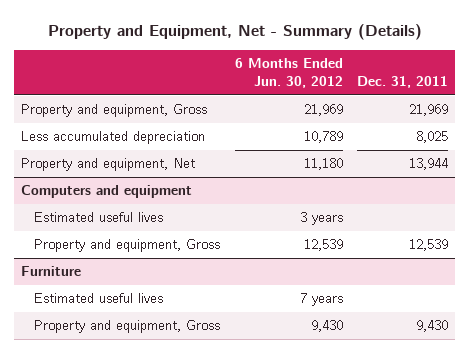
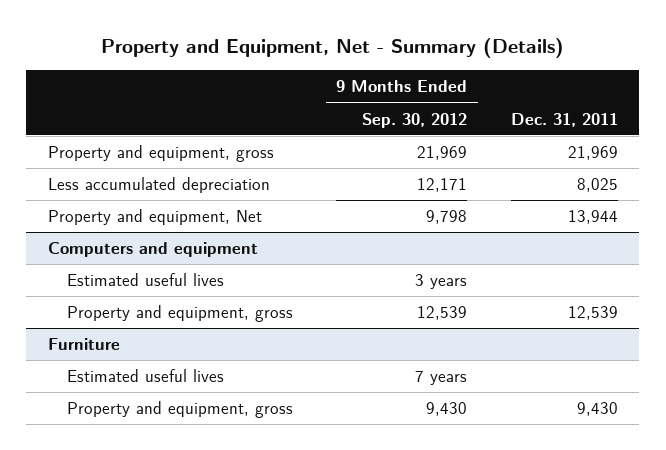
- | 6 Months Ended Jun. 30, 2012 | Dec. 31, 2011
+ | 9 Months Ended Sep. 30, 2012 | Dec. 31, 2011
- Property and equipment, Gross | 21,969 | 21,969
+ Property and equipment, gross | 21,969 | 21,969
@ Computers and equipment
- Property and equipment, Gross | 12,539 | 12,539
+ Property and equipment, gross | 12,539 | 12,539
@ Furniture
- Property and equipment, Gross | 9,430 | 9,430
+ Property and equipment, gross | 9,430 | 9,430

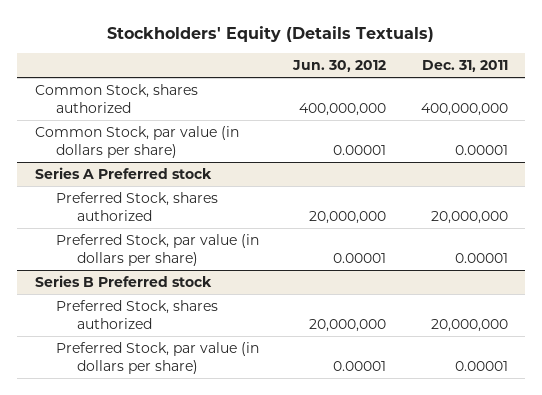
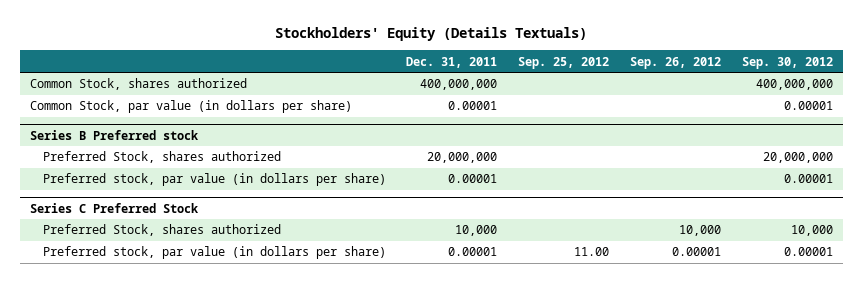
- | Jun. 30, 2012 | Dec. 31, 2011
+ | Dec. 31, 2011 | Sep. 25, 2012 | Sep. 26, 2012 | Sep. 30, 2012
- Series A Preferred stock
- Preferred Stock, shares authorized | 20,000,000 | 20,000,000
- Preferred Stock, par value (in dollars per share) | 0.00001 | 0.00001
@ Series B Preferred stock
- Preferred Stock, par value (in dollars per share) | 0.00001 | 0.00001
+ Preferred stock, par value (in dollars per share) | 0.00001 | | | 0.00001
+ Series C Preferred Stock
+ Preferred Stock, shares authorized | 10,000 | | 10,000 | 10,000
+ Preferred stock, par value (in dollars per share) | 0.00001 | 11.00 | 0.00001 | 0.00001

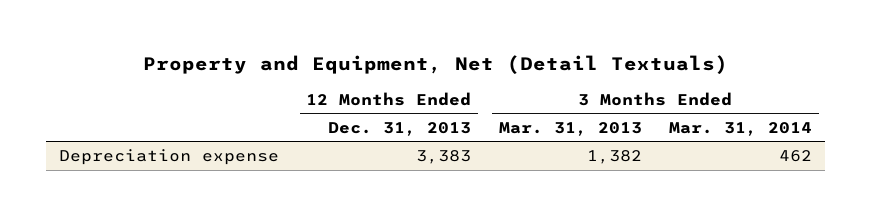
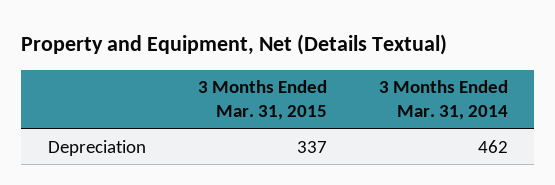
- Property and Equipment, Net (Detail Textuals)
+ Property and Equipment, Net (Details Textual)
- | 12 Months Ended Dec. 31, 2013 | 3 Months Ended Mar. 31, 2013 | 3 Months Ended Mar. 31, 2014
+ | 3 Months Ended Mar. 31, 2015 | 3 Months Ended Mar. 31, 2014
- Depreciation expense | 3,383 | 1,382 | 462
+ Depreciation | 337 | 462

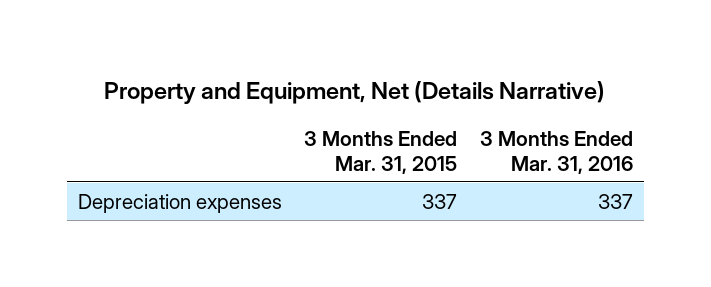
- Property and Equipment, Net (Details Textual)
+ Property and Equipment, Net (Details Narrative)
- | 3 Months Ended Mar. 31, 2015 | 3 Months Ended Mar. 31, 2014
+ | 3 Months Ended Mar. 31, 2015 | 3 Months Ended Mar. 31, 2016
- Depreciation | 337 | 462
+ Depreciation expenses | 337 | 337

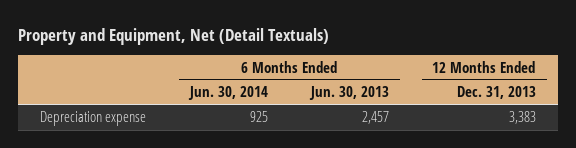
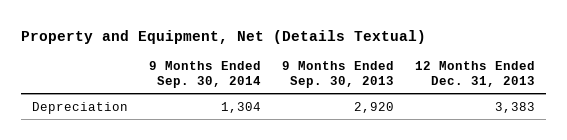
- Property and Equipment, Net (Detail Textuals)
+ Property and Equipment, Net (Details Textual)
- | 6 Months Ended Jun. 30, 2014 | 6 Months Ended Jun. 30, 2013 | 12 Months Ended Dec. 31, 2013
+ | 9 Months Ended Sep. 30, 2014 | 9 Months Ended Sep. 30, 2013 | 12 Months Ended Dec. 31, 2013
- Depreciation expense | 925 | 2,457 | 3,383
+ Depreciation | 1,304 | 2,920 | 3,383

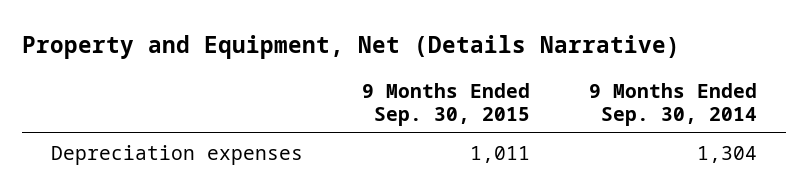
- Property and Equipment, Net (Details Textual)
+ Property and Equipment, Net (Details Narrative)
- | 9 Months Ended Sep. 30, 2014 | 9 Months Ended Sep. 30, 2013 | 12 Months Ended Dec. 31, 2013
+ | 9 Months Ended Sep. 30, 2015 | 9 Months Ended Sep. 30, 2014
- Depreciation | 1,304 | 2,920 | 3,383
+ Depreciation expenses | 1,011 | 1,304

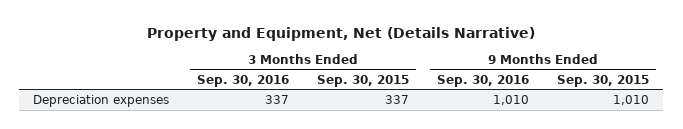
- | 9 Months Ended Sep. 30, 2015 | 9 Months Ended Sep. 30, 2014
+ | 3 Months Ended Sep. 30, 2016 | 3 Months Ended Sep. 30, 2015 | 9 Months Ended Sep. 30, 2016 | 9 Months Ended Sep. 30, 2015
- Depreciation expenses | 1,011 | 1,304
+ Depreciation expenses | 337 | 337 | 1,010 | 1,010

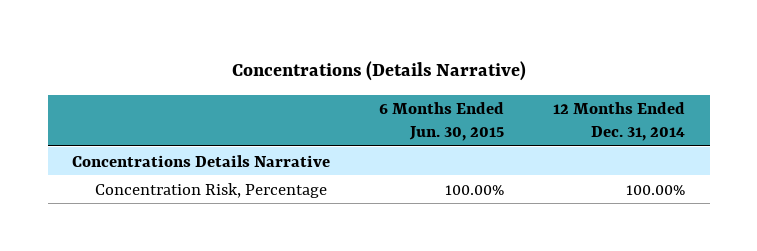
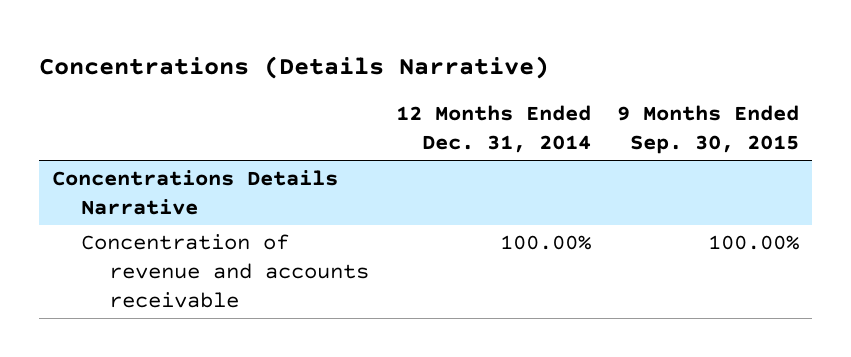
- | 6 Months Ended Jun. 30, 2015 | 12 Months Ended Dec. 31, 2014
+ | 12 Months Ended Dec. 31, 2014 | 9 Months Ended Sep. 30, 2015
- Concentration Risk, Percentage | 100.00% | 100.00%
+ Concentration of revenue and accounts receivable | 100.00% | 100.00%

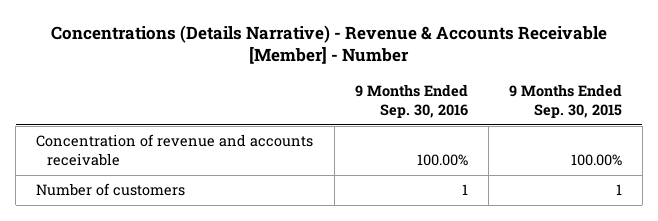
- Concentrations (Details Narrative)
+ Concentrations (Details Narrative) - Revenue & Accounts Receivable [Member] - Number
- | 12 Months Ended Dec. 31, 2014 | 9 Months Ended Sep. 30, 2015
+ | 9 Months Ended Sep. 30, 2016 | 9 Months Ended Sep. 30, 2015
- Concentrations Details Narrative
+ Number of customers | 1 | 1

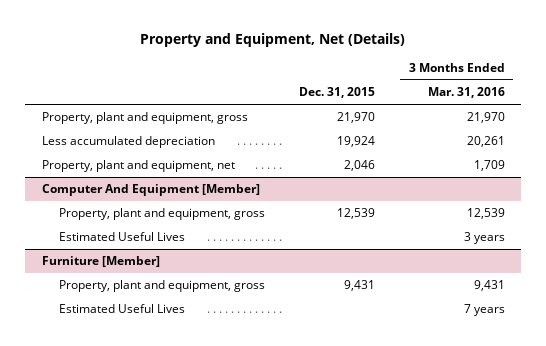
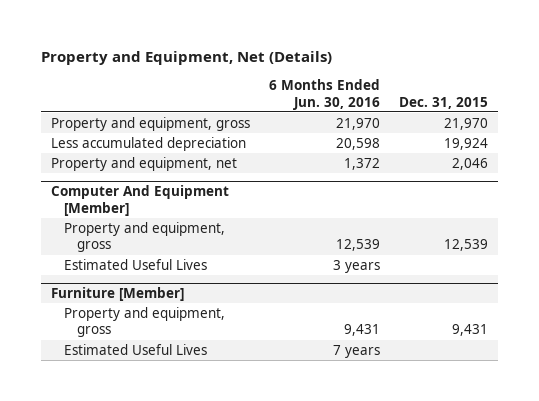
- | Dec. 31, 2015 | 3 Months Ended Mar. 31, 2016
+ | 6 Months Ended Jun. 30, 2016 | Dec. 31, 2015
- Property, plant and equipment, gross | 21,970 | 21,970
+ Property and equipment, gross | 21,970 | 21,970
- Property, plant and equipment, net | 2,046 | 1,709
+ Property and equipment, net | 1,372 | 2,046
@ Computer And Equipment [Member]
- Property, plant and equipment, gross | 12,539 | 12,539
+ Property and equipment, gross | 12,539 | 12,539
@ Furniture [Member]
- Property, plant and equipment, gross | 9,431 | 9,431
+ Property and equipment, gross | 9,431 | 9,431

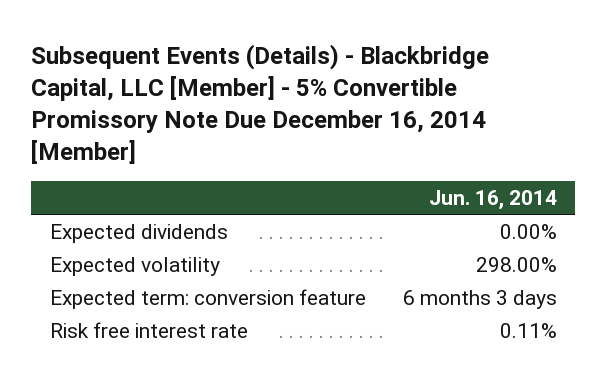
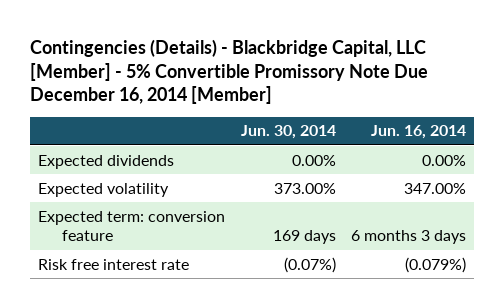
- Subsequent Events (Details) - Blackbridge Capital, LLC [Member] - 5% Convertible Promissory Note Due December 16, 2014 [Member]
+ Contingencies (Details) - Blackbridge Capital, LLC [Member] - 5% Convertible Promissory Note Due December 16, 2014 [Member]
- | Jun. 16, 2014
+ | Jun. 30, 2014 | Jun. 16, 2014
- Expected volatility | 298.00%
+ Expected volatility | 373.00% | 347.00%
- Risk free interest rate | 0.11%
+ Risk free interest rate | (0.07%) | (0.079%)

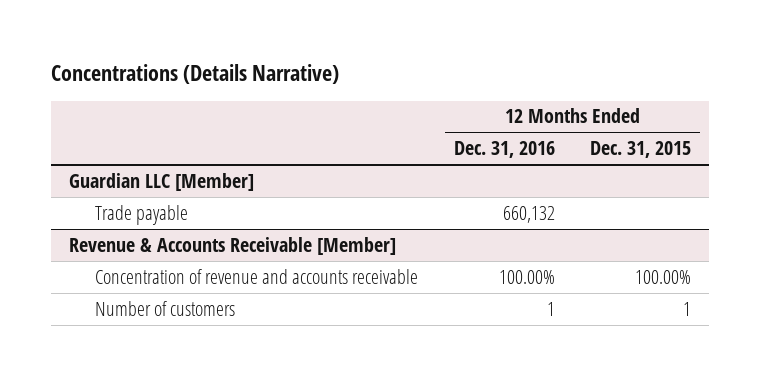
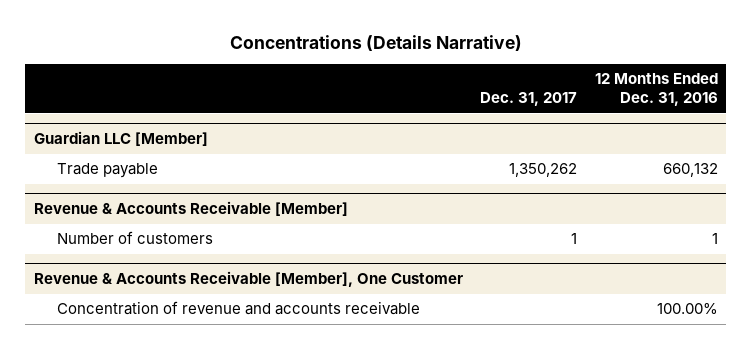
- | 12 Months Ended Dec. 31, 2016 | 12 Months Ended Dec. 31, 2015
+ | Dec. 31, 2017 | 12 Months Ended Dec. 31, 2016
@ Revenue & Accounts Receivable [Member]
- Concentration of revenue and accounts receivable | 100.00% | 100.00%
+ Revenue & Accounts Receivable [Member], One Customer
+ Concentration of revenue and accounts receivable | | 100.00%

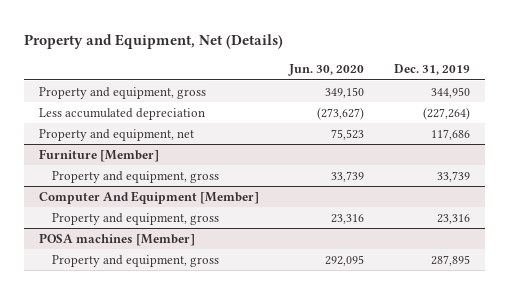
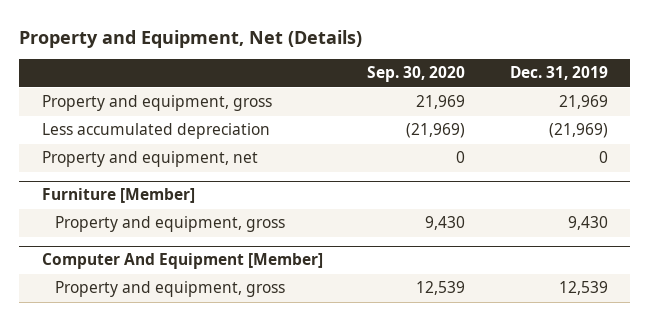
- | Jun. 30, 2020 | Dec. 31, 2019
+ | Sep. 30, 2020 | Dec. 31, 2019
- Property and equipment, gross | 349,150 | 344,950
- Less accumulated depreciation | (273,627) | (227,264)
- Property and equipment, net | 75,523 | 117,686
+ Property and equipment, gross | 21,969 | 21,969
+ Less accumulated depreciation | (21,969) | (21,969)
+ Property and equipment, net | 0 | 0
@ Furniture [Member]
- Property and equipment, gross | 33,739 | 33,739
+ Property and equipment, gross | 9,430 | 9,430
@ Computer And Equipment [Member]
- Property and equipment, gross | 23,316 | 23,316
- POSA machines [Member]
- Property and equipment, gross | 292,095 | 287,895
@ Computer And Equipment [Member]
+ Property and equipment, gross | 12,539 | 12,539

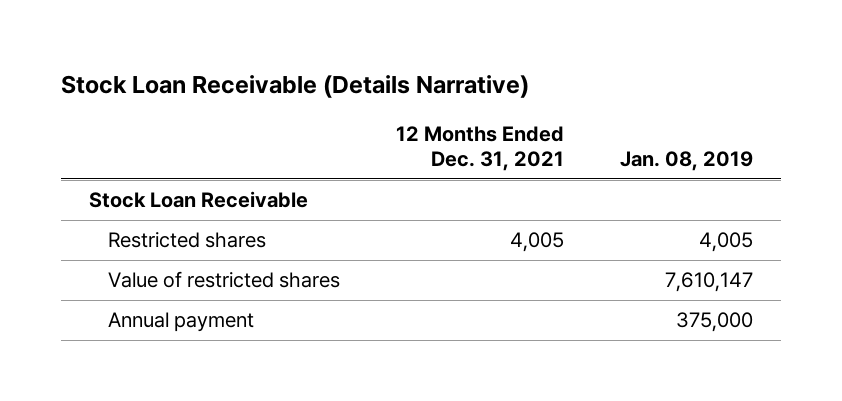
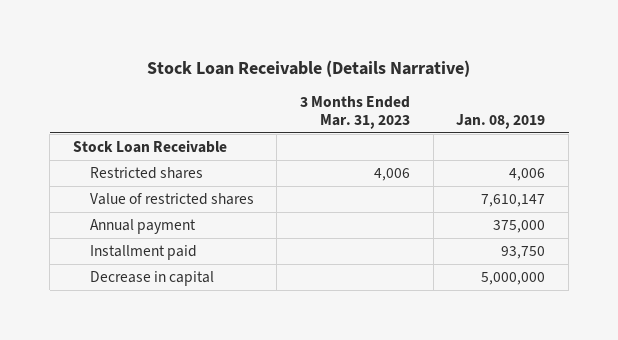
- | 12 Months Ended Dec. 31, 2021 | Jan. 08, 2019
+ | 3 Months Ended Mar. 31, 2023 | Jan. 08, 2019
- Restricted shares | 4,005 | 4,005
+ Restricted shares | 4,006 | 4,006
+ Installment paid | | 93,750
+ Decrease in capital | | 5,000,000

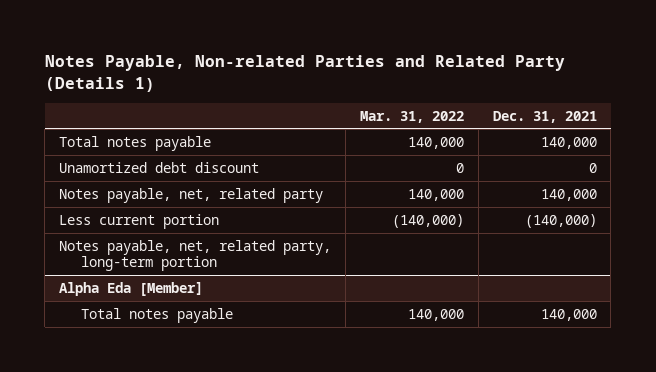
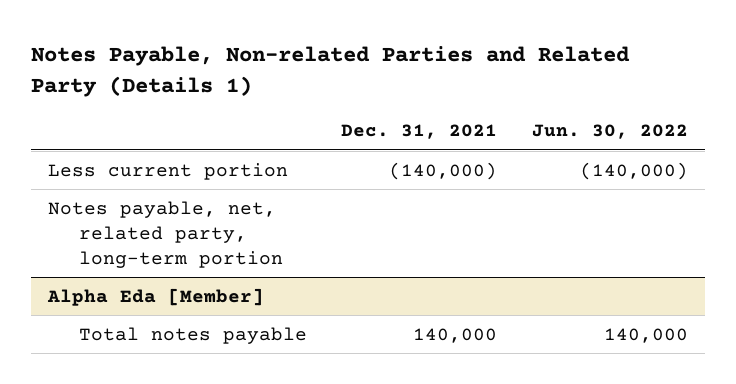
- | Mar. 31, 2022 | Dec. 31, 2021
+ | Dec. 31, 2021 | Jun. 30, 2022
- Total notes payable | 140,000 | 140,000
- Unamortized debt discount | 0 | 0
- Notes payable, net, related party | 140,000 | 140,000

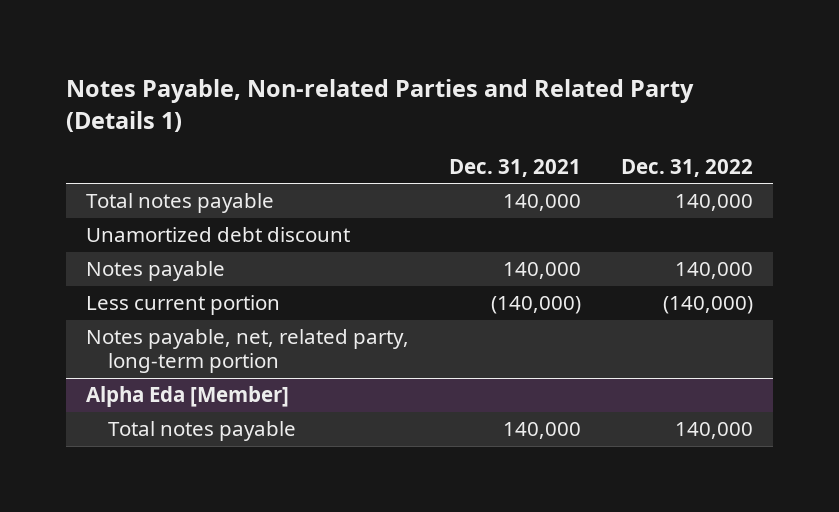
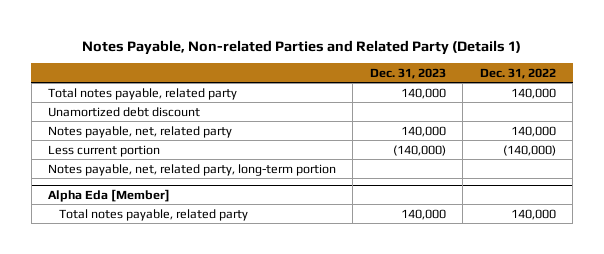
- | Dec. 31, 2021 | Dec. 31, 2022
+ | Dec. 31, 2023 | Dec. 31, 2022
- Total notes payable | 140,000 | 140,000
+ Total notes payable, related party | 140,000 | 140,000
- Notes payable | 140,000 | 140,000
+ Notes payable, net, related party | 140,000 | 140,000
@ Alpha Eda [Member]
- Total notes payable | 140,000 | 140,000
+ Total notes payable, related party | 140,000 | 140,000

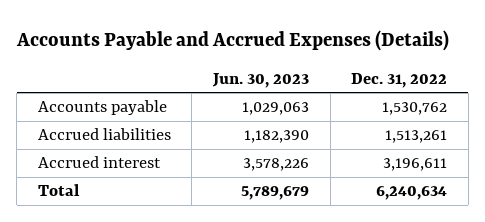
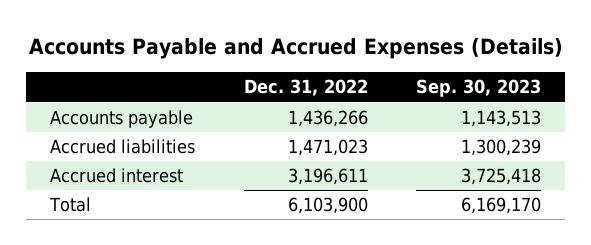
- | Jun. 30, 2023 | Dec. 31, 2022
+ | Dec. 31, 2022 | Sep. 30, 2023
- Accounts payable | 1,029,063 | 1,530,762
- Accrued liabilities | 1,182,390 | 1,513,261
+ Accounts payable | 1,436,266 | 1,143,513
+ Accrued liabilities | 1,471,023 | 1,300,239
- Total | 5,789,679 | 6,240,634
+ Total | 6,103,900 | 6,169,170

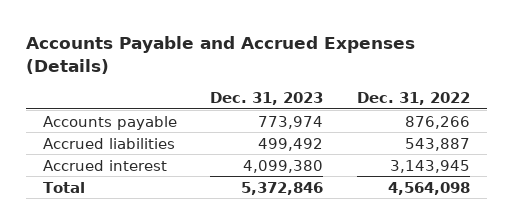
- | Dec. 31, 2022 | Sep. 30, 2023
+ | Dec. 31, 2023 | Dec. 31, 2022
- Accounts payable | 1,436,266 | 1,143,513
- Accrued liabilities | 1,471,023 | 1,300,239
- Accrued interest | 3,196,611 | 3,725,418
- Total | 6,103,900 | 6,169,170
+ Accounts payable | 773,974 | 876,266
+ Accrued liabilities | 499,492 | 543,887
+ Accrued interest | 4,099,380 | 3,143,945
+ Total | 5,372,846 | 4,564,098

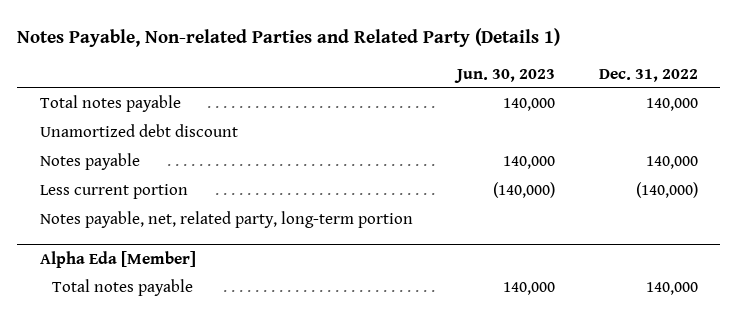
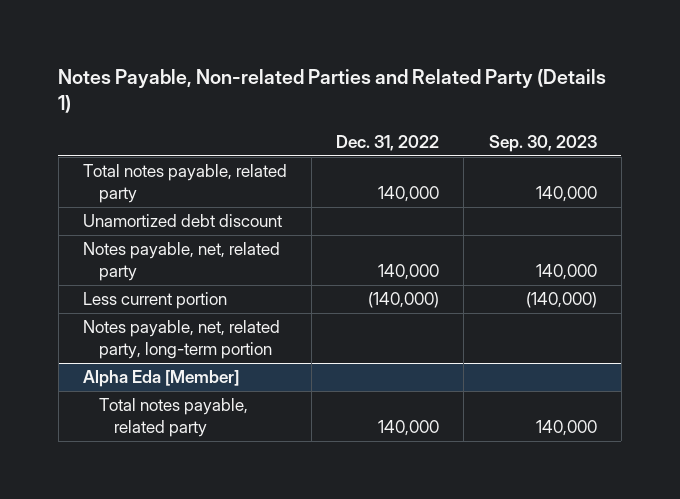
- | Jun. 30, 2023 | Dec. 31, 2022
+ | Dec. 31, 2022 | Sep. 30, 2023
- Total notes payable | 140,000 | 140,000
+ Total notes payable, related party | 140,000 | 140,000
- Notes payable | 140,000 | 140,000
+ Notes payable, net, related party | 140,000 | 140,000
@ Alpha Eda [Member]
- Total notes payable | 140,000 | 140,000
+ Total notes payable, related party | 140,000 | 140,000

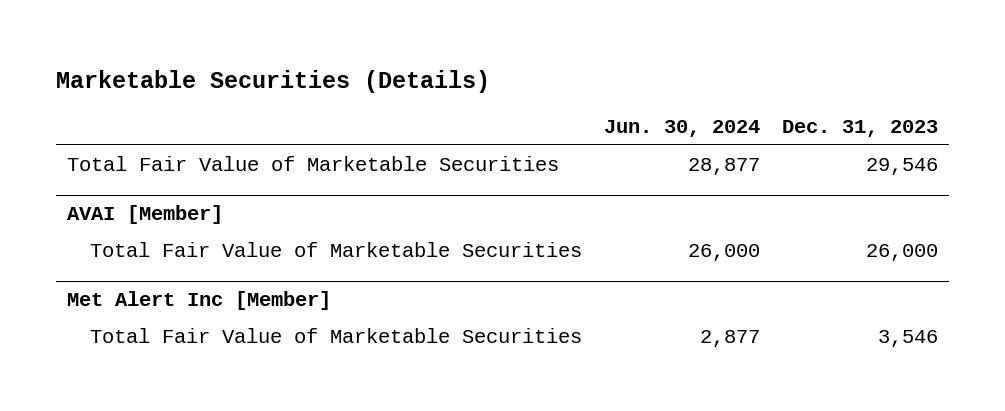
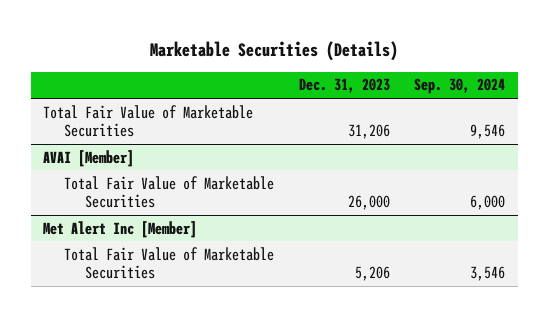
- | Jun. 30, 2024 | Dec. 31, 2023
+ | Dec. 31, 2023 | Sep. 30, 2024
- Total Fair Value of Marketable Securities | 28,877 | 29,546
+ Total Fair Value of Marketable Securities | 31,206 | 9,546
@ Met Alert Inc [Member]
- Total Fair Value of Marketable Securities | 2,877 | 3,546
+ Total Fair Value of Marketable Securities | 5,206 | 3,546

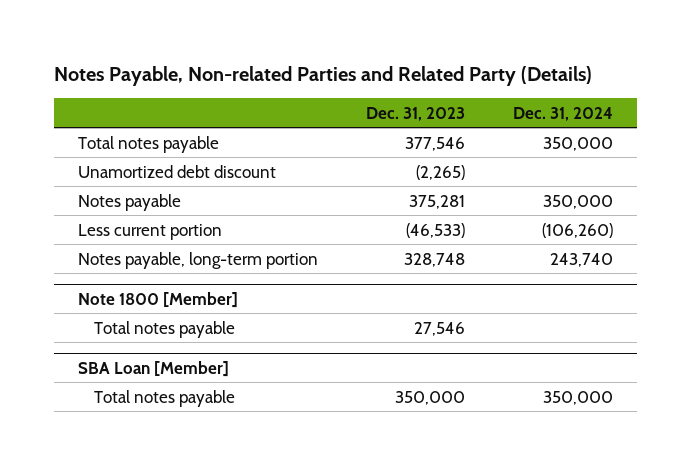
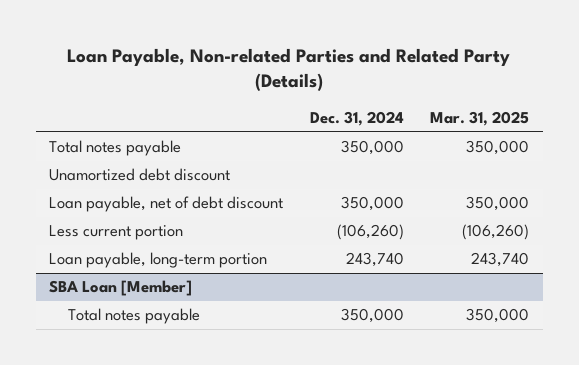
- Notes Payable, Non-related Parties and Related Party (Details)
+ Loan Payable, Non-related Parties and Related Party (Details)
- | Dec. 31, 2023 | Dec. 31, 2024
+ | Dec. 31, 2024 | Mar. 31, 2025
- Notes payable | 375,281 | 350,000
+ Loan payable, net of debt discount | 350,000 | 350,000
- Notes payable, long-term portion | 328,748 | 243,740
- Note 1800 [Member]
- Total notes payable | 27,546 |
+ Loan payable, long-term portion | 243,740 | 243,740

